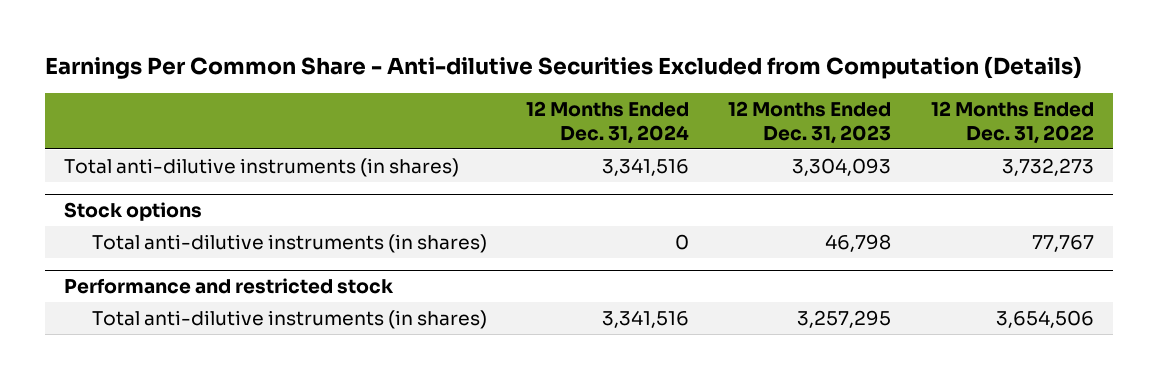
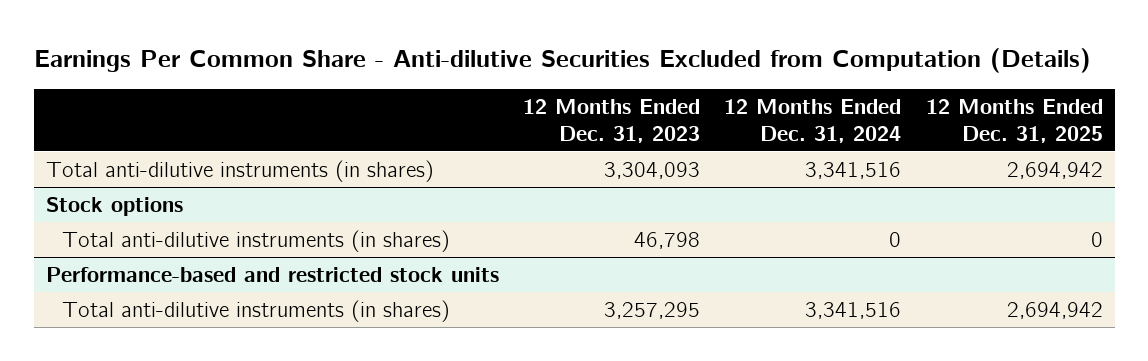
- | 12 Months Ended Dec. 31, 2024 | 12 Months Ended Dec. 31, 2023 | 12 Months Ended Dec. 31, 2022
+ | 12 Months Ended Dec. 31, 2023 | 12 Months Ended Dec. 31, 2024 | 12 Months Ended Dec. 31, 2025
- Performance and restricted stock
+ Performance-based and restricted stock units

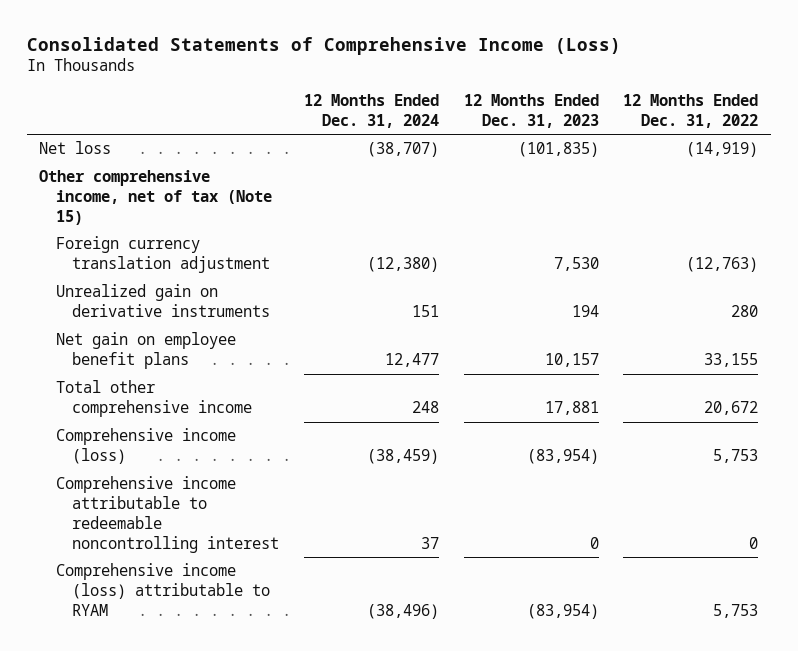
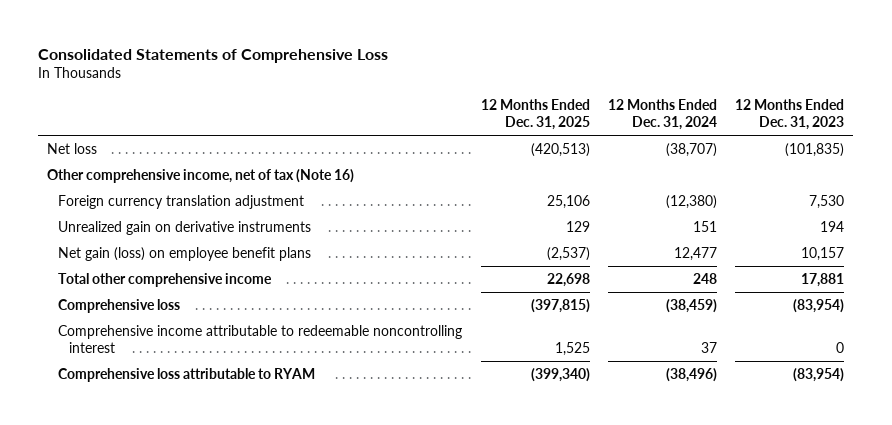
- Consolidated Statements of Comprehensive Income (Loss)
+ Consolidated Statements of Comprehensive Loss
- | 12 Months Ended Dec. 31, 2024 | 12 Months Ended Dec. 31, 2023 | 12 Months Ended Dec. 31, 2022
+ | 12 Months Ended Dec. 31, 2025 | 12 Months Ended Dec. 31, 2024 | 12 Months Ended Dec. 31, 2023
- Other comprehensive income, net of tax (Note 15)
+ Other comprehensive income, net of tax (Note 16)
- Net gain on employee benefit plans | 12,477 | 10,157 | 33,155
+ Net gain (loss) on employee benefit plans | (2,537) | 12,477 | 10,157
- Comprehensive income (loss) | (38,459) | (83,954) | 5,753
+ Comprehensive loss | (397,815) | (38,459) | (83,954)
- Comprehensive income (loss) attributable to RYAM | (38,496) | (83,954) | 5,753
+ Comprehensive loss attributable to RYAM | (399,340) | (38,496) | (83,954)

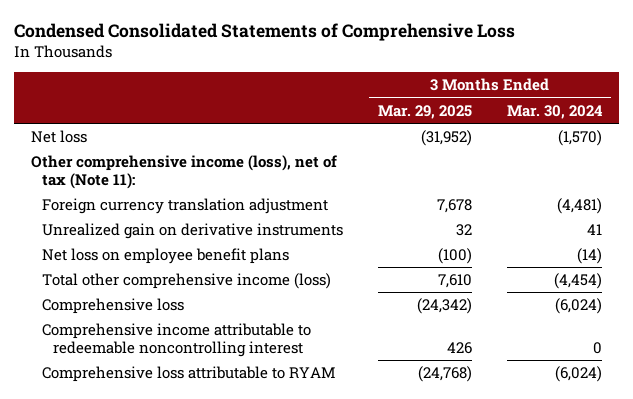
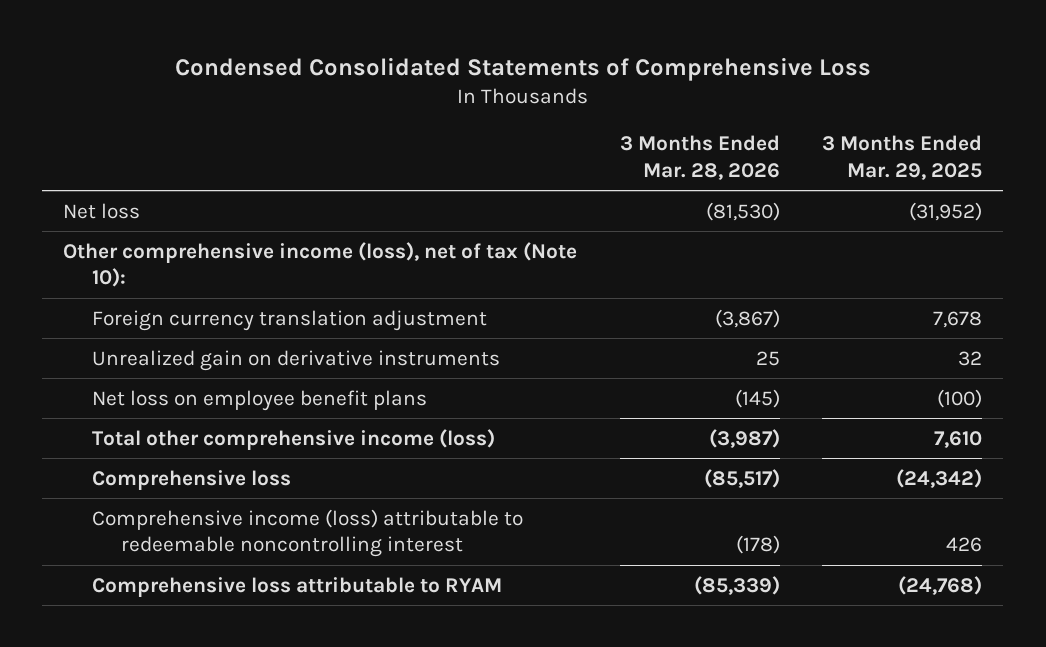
- | 3 Months Ended Mar. 29, 2025 | 3 Months Ended Mar. 30, 2024
+ | 3 Months Ended Mar. 28, 2026 | 3 Months Ended Mar. 29, 2025
- Other comprehensive income (loss), net of tax (Note 11):
+ Other comprehensive income (loss), net of tax (Note 10):
- Comprehensive income attributable to redeemable noncontrolling interest | 426 | 0
+ Comprehensive income (loss) attributable to redeemable noncontrolling interest | (178) | 426

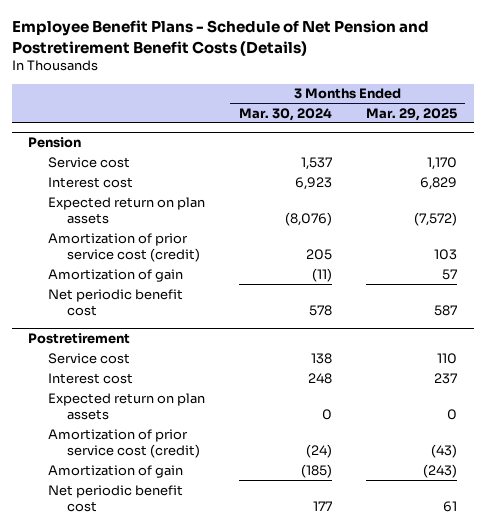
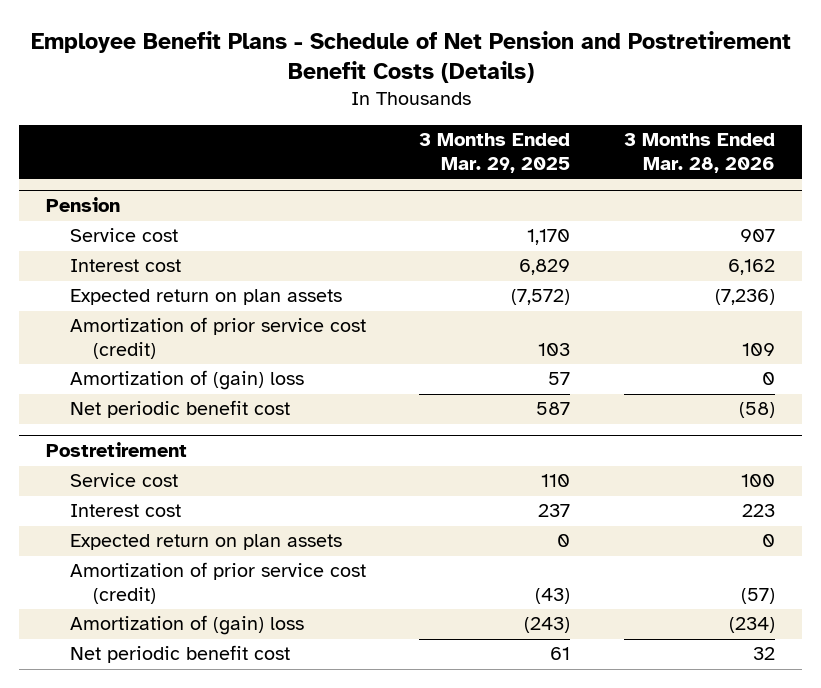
- | 3 Months Ended Mar. 30, 2024 | 3 Months Ended Mar. 29, 2025
+ | 3 Months Ended Mar. 29, 2025 | 3 Months Ended Mar. 28, 2026
@ Pension
- Amortization of gain | (11) | 57
+ Amortization of (gain) loss | 57 | 0
@ Postretirement
- Amortization of gain | (185) | (243)
+ Amortization of (gain) loss | (243) | (234)

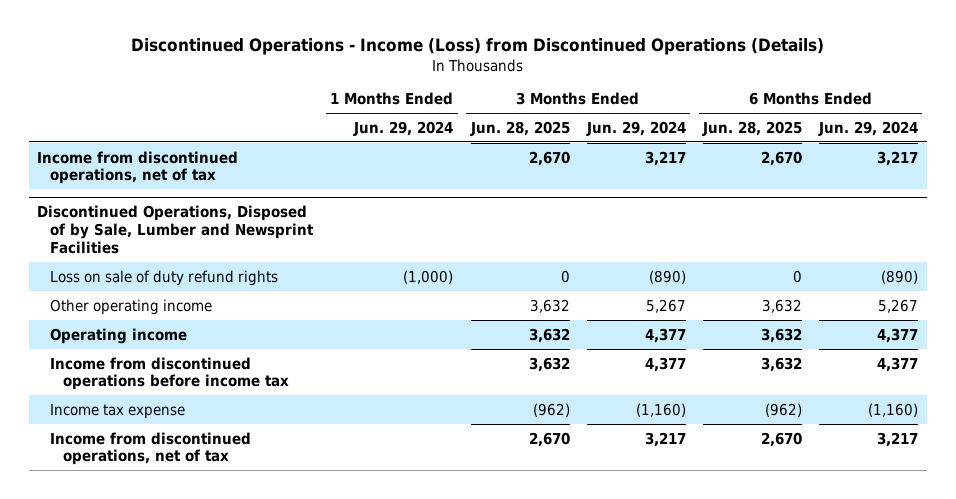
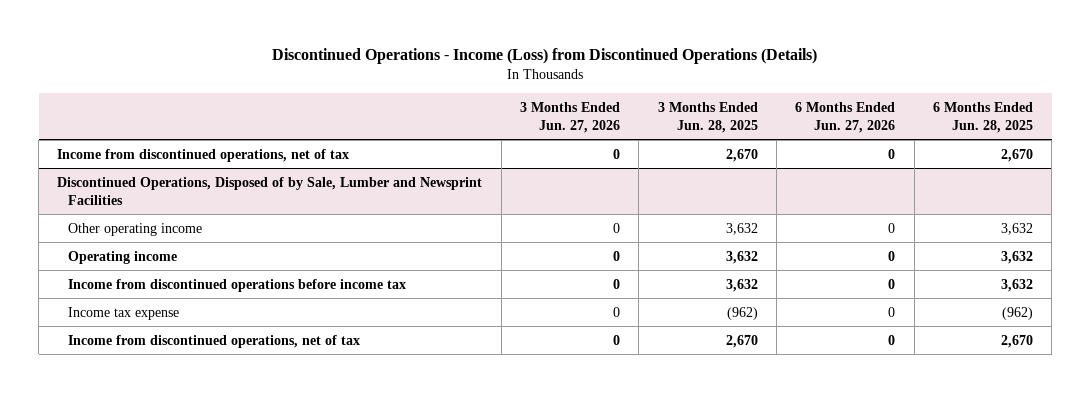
- | 1 Months Ended Jun. 29, 2024 | 3 Months Ended Jun. 28, 2025 | 3 Months Ended Jun. 29, 2024 | 6 Months Ended Jun. 28, 2025 | 6 Months Ended Jun. 29, 2024
+ | 3 Months Ended Jun. 27, 2026 | 3 Months Ended Jun. 28, 2025 | 6 Months Ended Jun. 27, 2026 | 6 Months Ended Jun. 28, 2025
@ Discontinued Operations, Disposed of by Sale, Lumber and Newsprint Facilities
- Loss on sale of duty refund rights | (1,000) | 0 | (890) | 0 | (890)

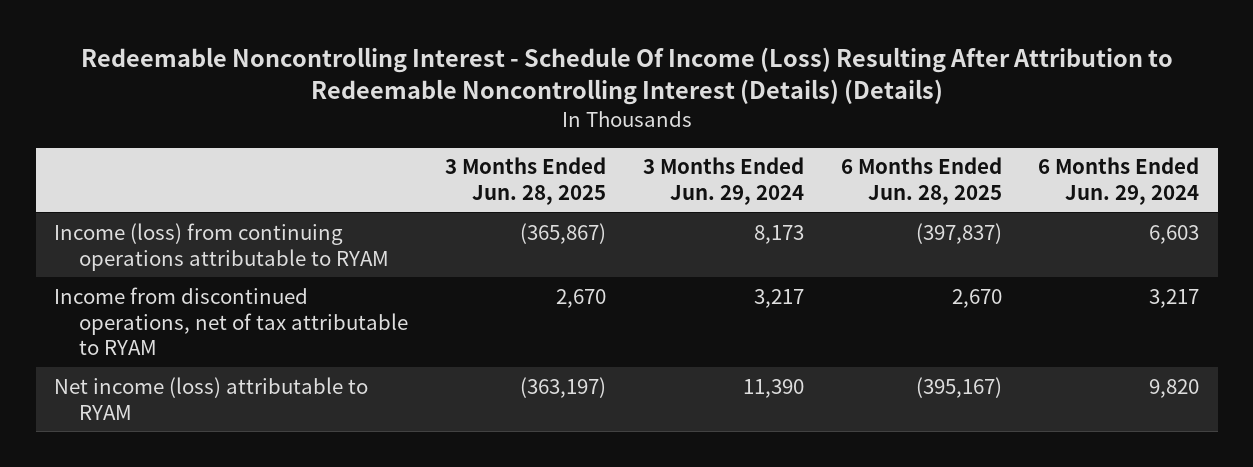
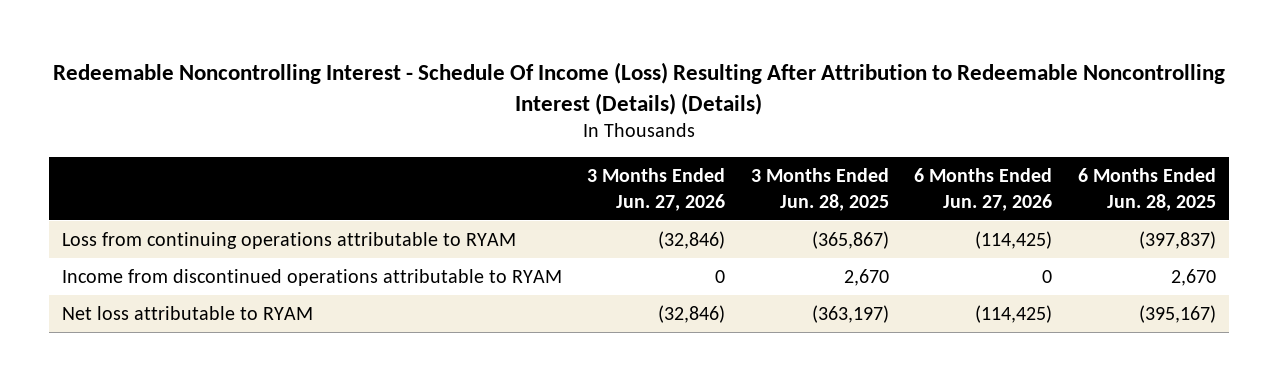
- | 3 Months Ended Jun. 28, 2025 | 3 Months Ended Jun. 29, 2024 | 6 Months Ended Jun. 28, 2025 | 6 Months Ended Jun. 29, 2024
+ | 3 Months Ended Jun. 27, 2026 | 3 Months Ended Jun. 28, 2025 | 6 Months Ended Jun. 27, 2026 | 6 Months Ended Jun. 28, 2025
- Income (loss) from continuing operations attributable to RYAM | (365,867) | 8,173 | (397,837) | 6,603
- Income from discontinued operations, net of tax attributable to RYAM | 2,670 | 3,217 | 2,670 | 3,217
- Net income (loss) attributable to RYAM | (363,197) | 11,390 | (395,167) | 9,820
+ Loss from continuing operations attributable to RYAM | (32,846) | (365,867) | (114,425) | (397,837)
+ Income from discontinued operations attributable to RYAM | 0 | 2,670 | 0 | 2,670
+ Net loss attributable to RYAM | (32,846) | (363,197) | (114,425) | (395,167)

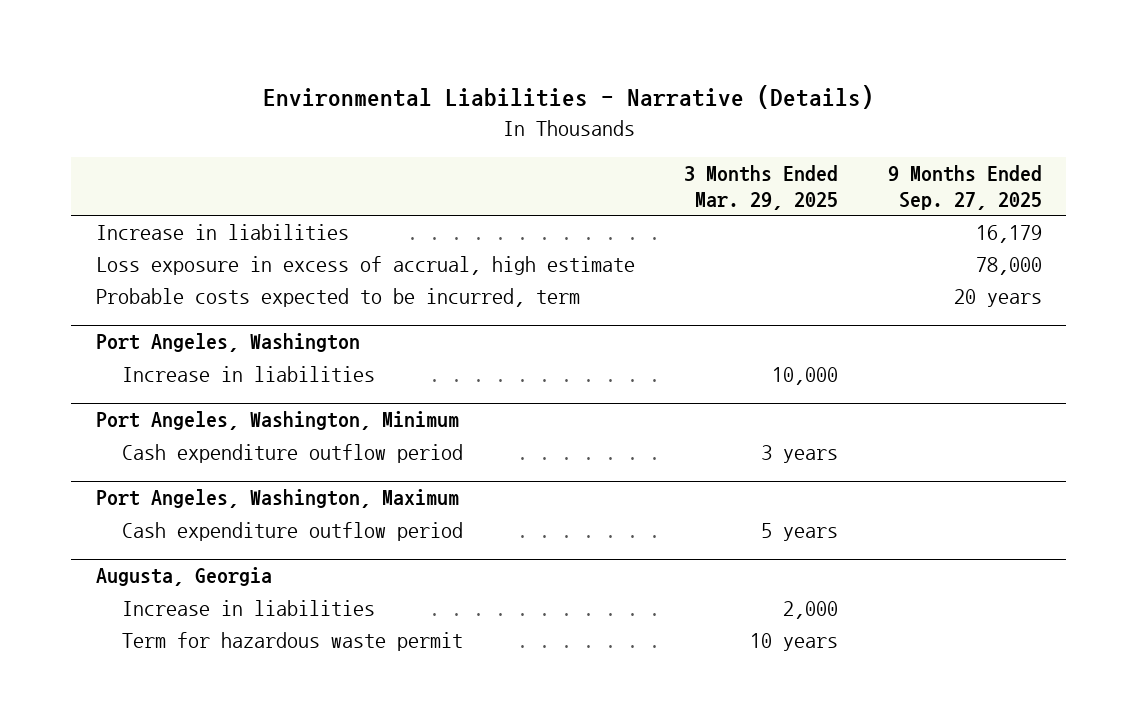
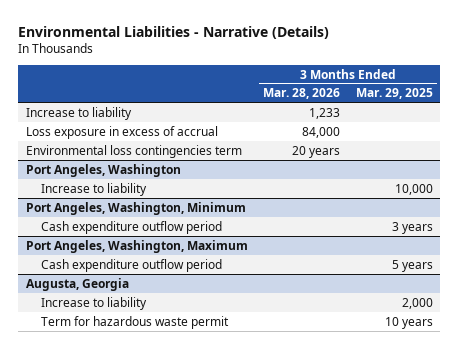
- | 3 Months Ended Mar. 29, 2025 | 9 Months Ended Sep. 27, 2025
+ | 3 Months Ended Mar. 28, 2026 | 3 Months Ended Mar. 29, 2025
- Increase in liabilities | | 16,179
- Loss exposure in excess of accrual, high estimate | | 78,000
- Probable costs expected to be incurred, term | | 20 years
+ Increase to liability | 1,233 |
+ Loss exposure in excess of accrual | 84,000 |
+ Environmental loss contingencies term | 20 years |
@ Port Angeles, Washington
- Increase in liabilities | 10,000 |
+ Increase to liability | | 10,000
@ Augusta, Georgia
- Increase in liabilities | 2,000 |
+ Increase to liability | | 2,000

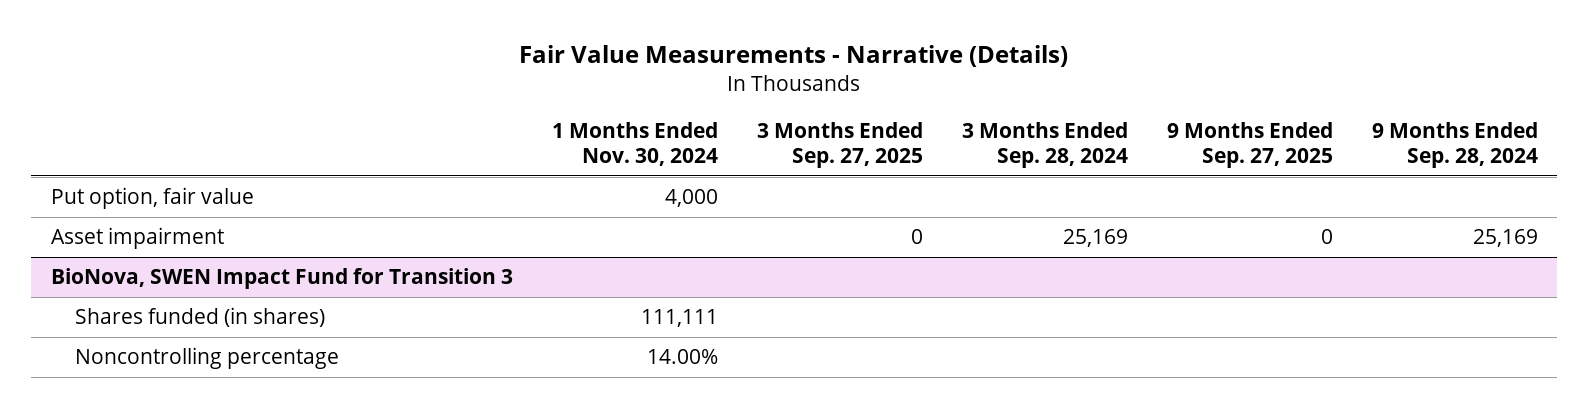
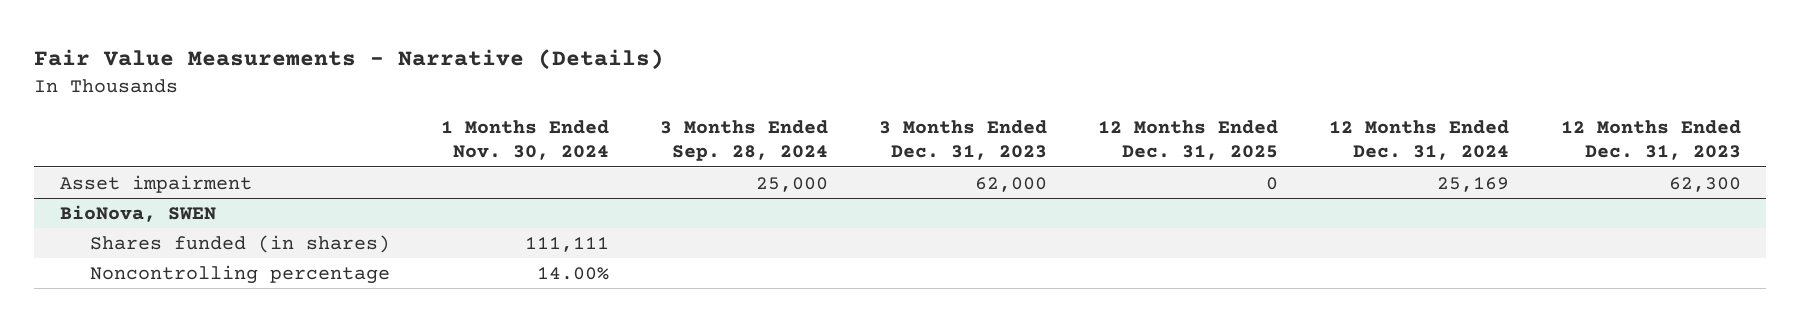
- | 1 Months Ended Nov. 30, 2024 | 3 Months Ended Sep. 27, 2025 | 3 Months Ended Sep. 28, 2024 | 9 Months Ended Sep. 27, 2025 | 9 Months Ended Sep. 28, 2024
+ | 1 Months Ended Nov. 30, 2024 | 3 Months Ended Sep. 28, 2024 | 3 Months Ended Dec. 31, 2023 | 12 Months Ended Dec. 31, 2025 | 12 Months Ended Dec. 31, 2024 | 12 Months Ended Dec. 31, 2023
- Put option, fair value | 4,000 | | | |
- Asset impairment | | 0 | 25,169 | 0 | 25,169
- BioNova, SWEN Impact Fund for Transition 3
+ Asset impairment | | 25,000 | 62,000 | 0 | 25,169 | 62,300
+ BioNova, SWEN

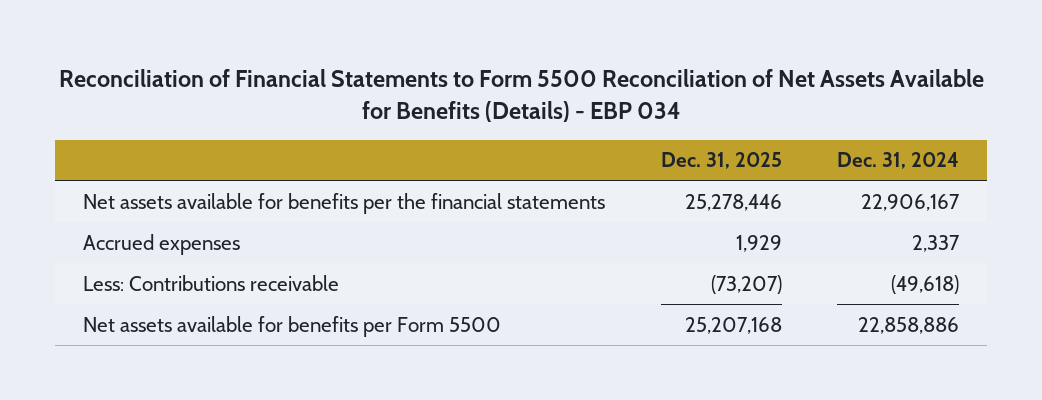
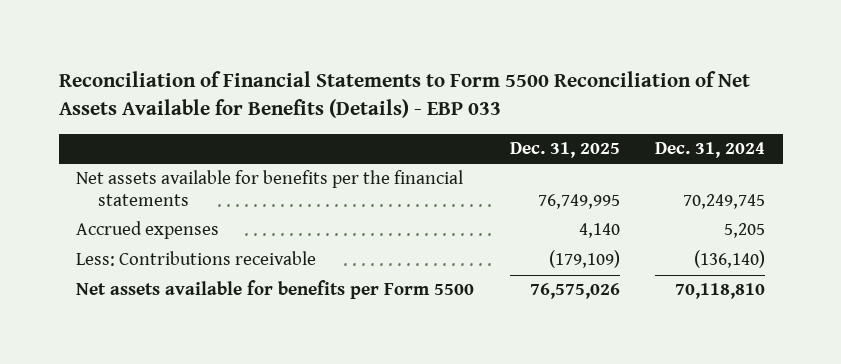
- Reconciliation of Financial Statements to Form 5500 Reconciliation of Net Assets Available for Benefits (Details) - EBP 034
+ Reconciliation of Financial Statements to Form 5500 Reconciliation of Net Assets Available for Benefits (Details) - EBP 033
- Net assets available for benefits per the financial statements | 25,278,446 | 22,906,167
- Accrued expenses | 1,929 | 2,337
- Less: Contributions receivable | (73,207) | (49,618)
- Net assets available for benefits per Form 5500 | 25,207,168 | 22,858,886
+ Net assets available for benefits per the financial statements | 76,749,995 | 70,249,745
+ Accrued expenses | 4,140 | 5,205
+ Less: Contributions receivable | (179,109) | (136,140)
+ Net assets available for benefits per Form 5500 | 76,575,026 | 70,118,810

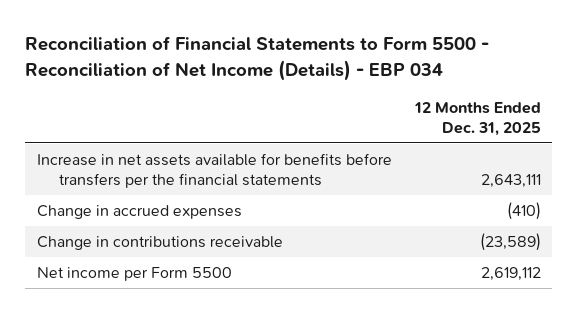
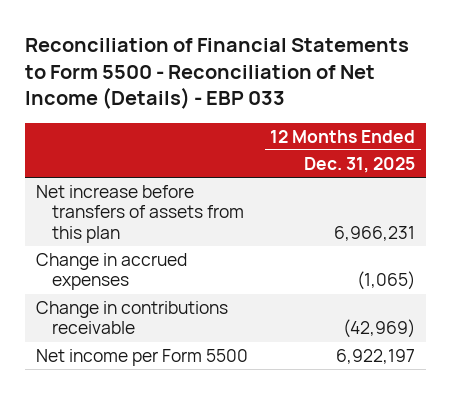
- Reconciliation of Financial Statements to Form 5500 - Reconciliation of Net Income (Details) - EBP 034
+ Reconciliation of Financial Statements to Form 5500 - Reconciliation of Net Income (Details) - EBP 033
- Increase in net assets available for benefits before transfers per the financial statements | 2,643,111
- Change in accrued expenses | (410)
- Change in contributions receivable | (23,589)
- Net income per Form 5500 | 2,619,112
+ Net increase before transfers of assets from this plan | 6,966,231
+ Change in accrued expenses | (1,065)
+ Change in contributions receivable | (42,969)
+ Net income per Form 5500 | 6,922,197

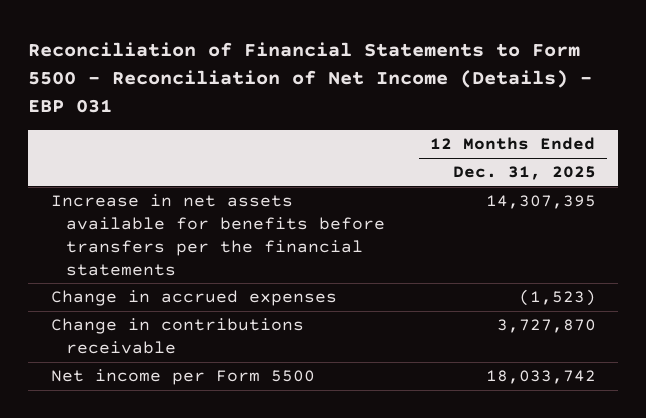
- Reconciliation of Financial Statements to Form 5500 - Reconciliation of Net Income (Details) - EBP 033
+ Reconciliation of Financial Statements to Form 5500 - Reconciliation of Net Income (Details) - EBP 031
- Net increase before transfers of assets from this plan | 6,966,231
- Change in accrued expenses | (1,065)
- Change in contributions receivable | (42,969)
- Net income per Form 5500 | 6,922,197
+ Increase in net assets available for benefits before transfers per the financial statements | 14,307,395
+ Change in accrued expenses | (1,523)
+ Change in contributions receivable | 3,727,870
+ Net income per Form 5500 | 18,033,742

